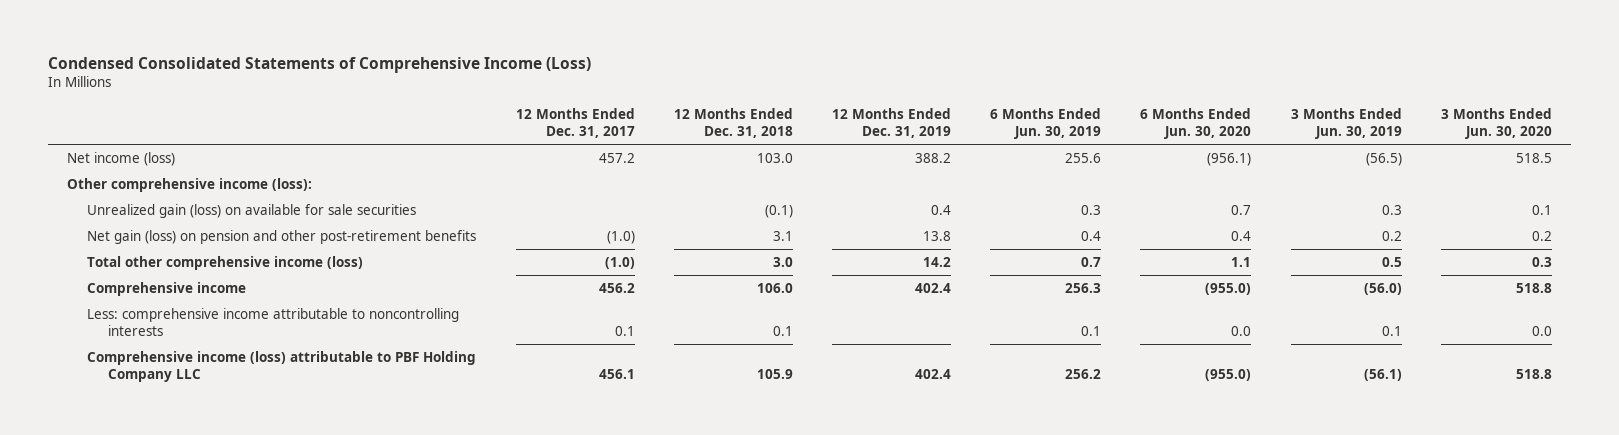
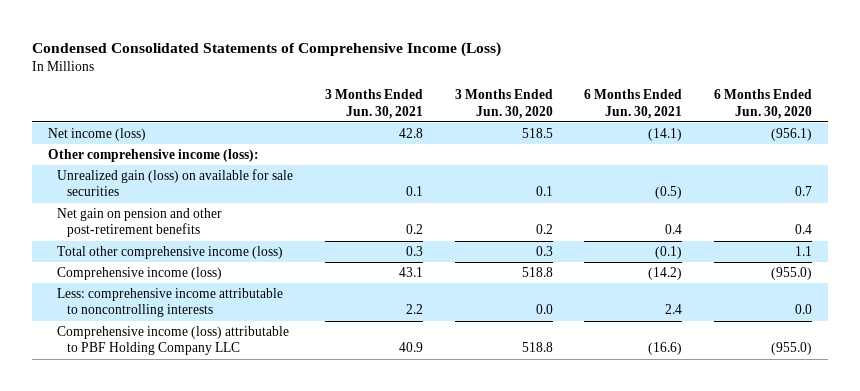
- | 12 Months Ended Dec. 31, 2017 | 12 Months Ended Dec. 31, 2018 | 12 Months Ended Dec. 31, 2019 | 6 Months Ended Jun. 30, 2019 | 6 Months Ended Jun. 30, 2020 | 3 Months Ended Jun. 30, 2019 | 3 Months Ended Jun. 30, 2020
+ | 3 Months Ended Jun. 30, 2021 | 3 Months Ended Jun. 30, 2020 | 6 Months Ended Jun. 30, 2021 | 6 Months Ended Jun. 30, 2020
- Net gain (loss) on pension and other post-retirement benefits | (1.0) | 3.1 | 13.8 | 0.4 | 0.4 | 0.2 | 0.2
+ Net gain on pension and other post-retirement benefits | 0.2 | 0.2 | 0.4 | 0.4
- Comprehensive income | 456.2 | 106.0 | 402.4 | 256.3 | (955.0) | (56.0) | 518.8
+ Comprehensive income (loss) | 43.1 | 518.8 | (14.2) | (955.0)

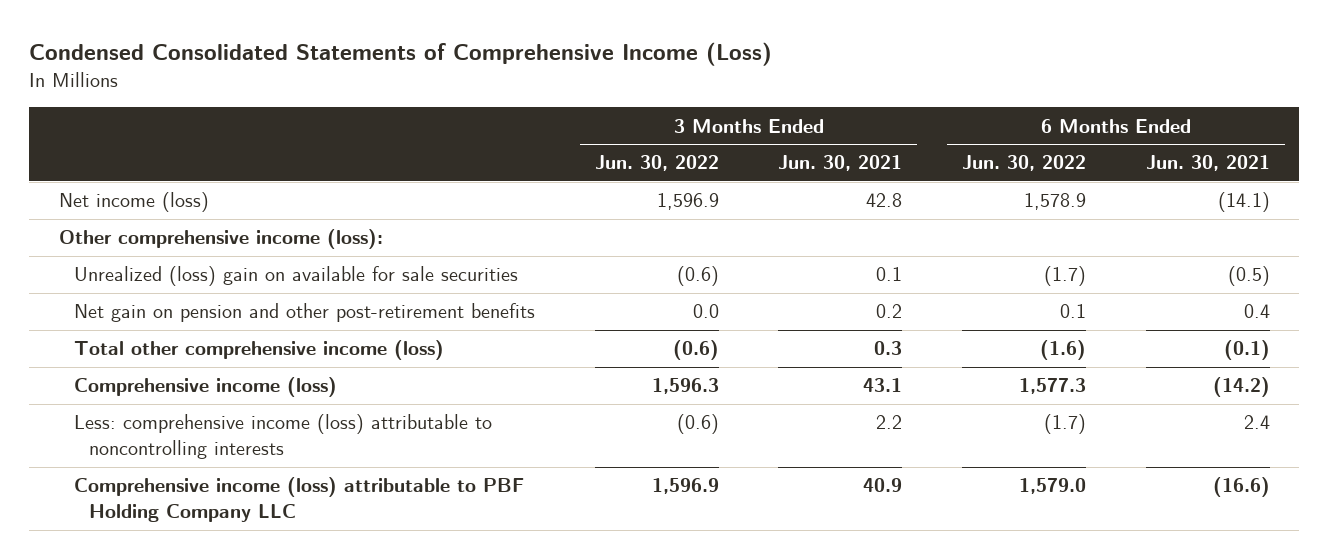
- | 3 Months Ended Jun. 30, 2021 | 3 Months Ended Jun. 30, 2020 | 6 Months Ended Jun. 30, 2021 | 6 Months Ended Jun. 30, 2020
+ | 3 Months Ended Jun. 30, 2022 | 3 Months Ended Jun. 30, 2021 | 6 Months Ended Jun. 30, 2022 | 6 Months Ended Jun. 30, 2021
- Unrealized gain (loss) on available for sale securities | 0.1 | 0.1 | (0.5) | 0.7
+ Unrealized (loss) gain on available for sale securities | (0.6) | 0.1 | (1.7) | (0.5)
- Less: comprehensive income attributable to noncontrolling interests | 2.2 | 0.0 | 2.4 | 0.0
+ Less: comprehensive income (loss) attributable to noncontrolling interests | (0.6) | 2.2 | (1.7) | 2.4

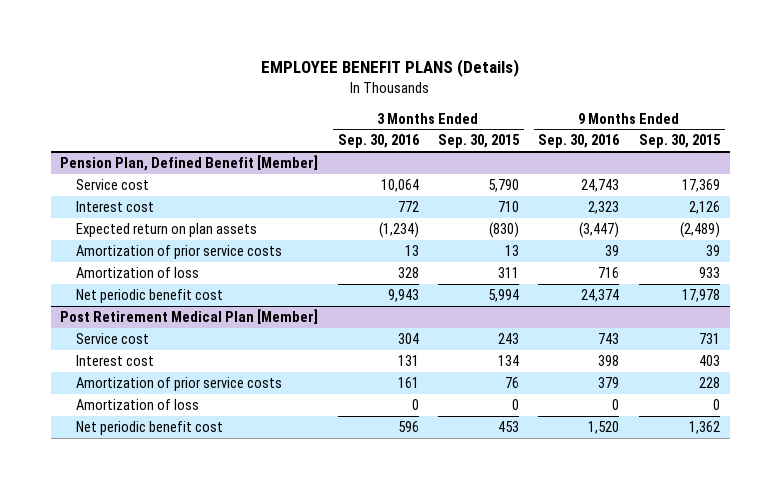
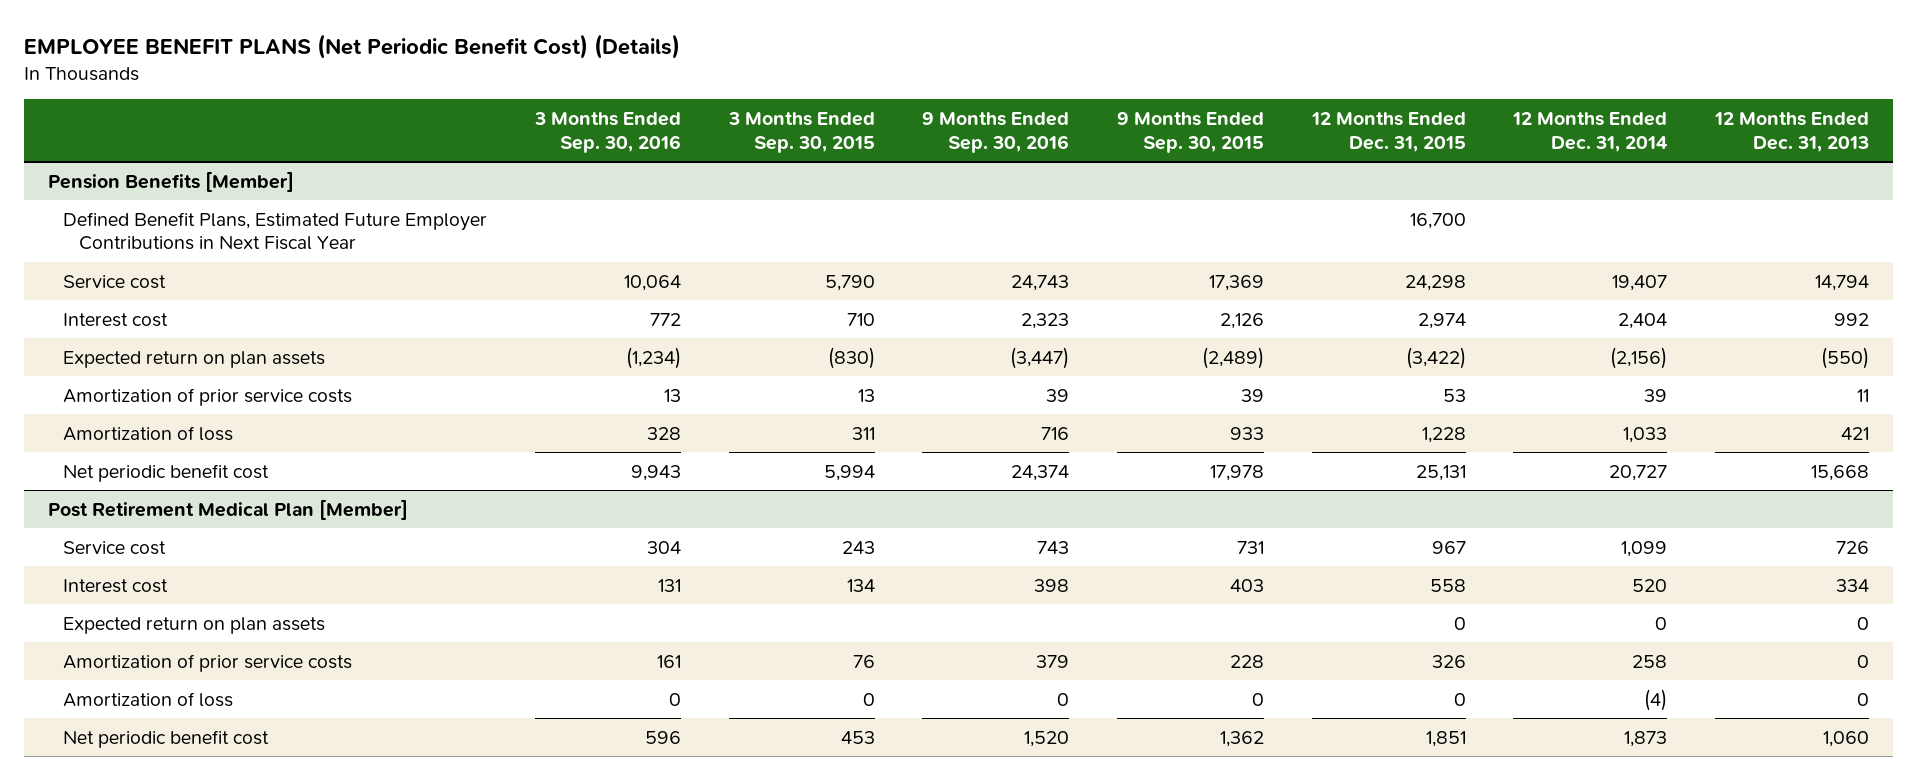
- EMPLOYEE BENEFIT PLANS (Details)
+ EMPLOYEE BENEFIT PLANS (Net Periodic Benefit Cost) (Details)
- | 3 Months Ended Sep. 30, 2016 | 3 Months Ended Sep. 30, 2015 | 9 Months Ended Sep. 30, 2016 | 9 Months Ended Sep. 30, 2015
+ | 3 Months Ended Sep. 30, 2016 | 3 Months Ended Sep. 30, 2015 | 9 Months Ended Sep. 30, 2016 | 9 Months Ended Sep. 30, 2015 | 12 Months Ended Dec. 31, 2015 | 12 Months Ended Dec. 31, 2014 | 12 Months Ended Dec. 31, 2013
- Pension Plan, Defined Benefit [Member]
+ Pension Benefits [Member]
+ Defined Benefit Plans, Estimated Future Employer Contributions in Next Fiscal Year | | | | | 16,700 | |
@ Post Retirement Medical Plan [Member]
+ Expected return on plan assets | | | | | 0 | 0 | 0

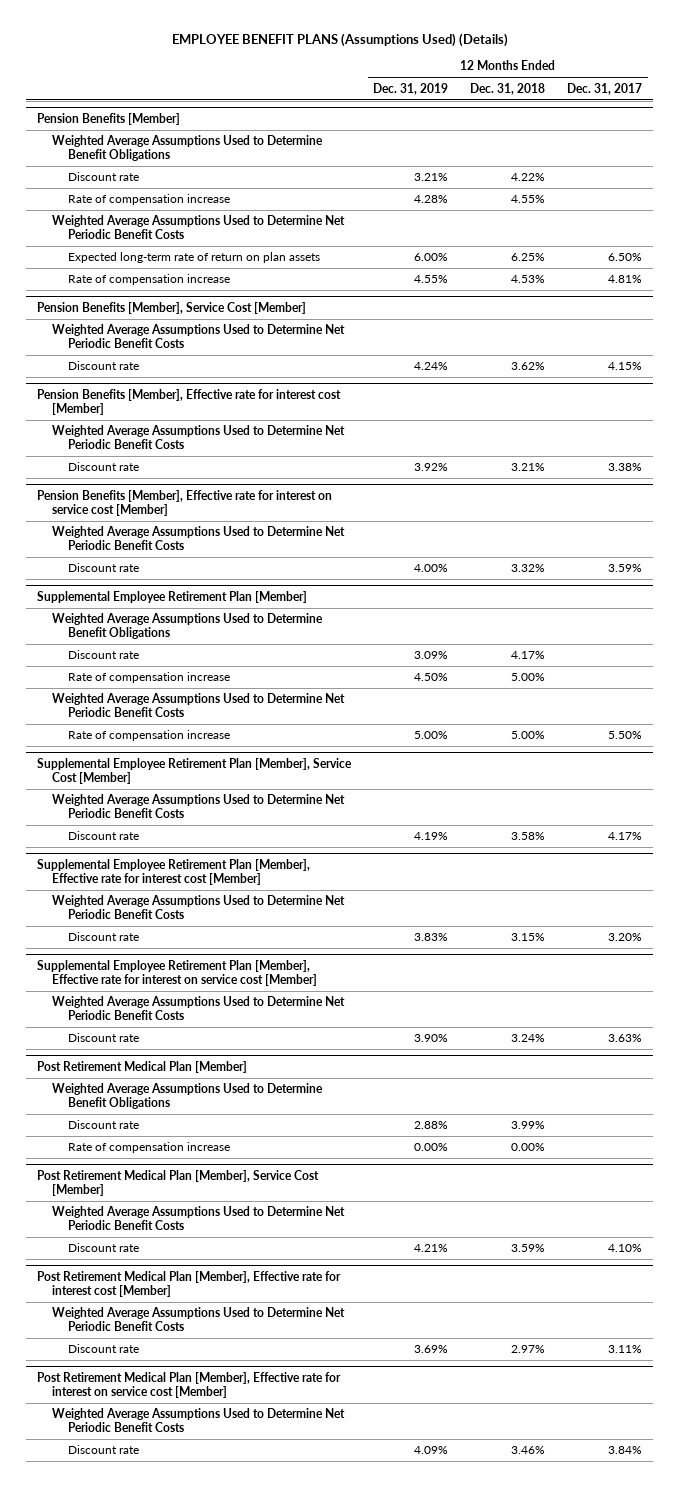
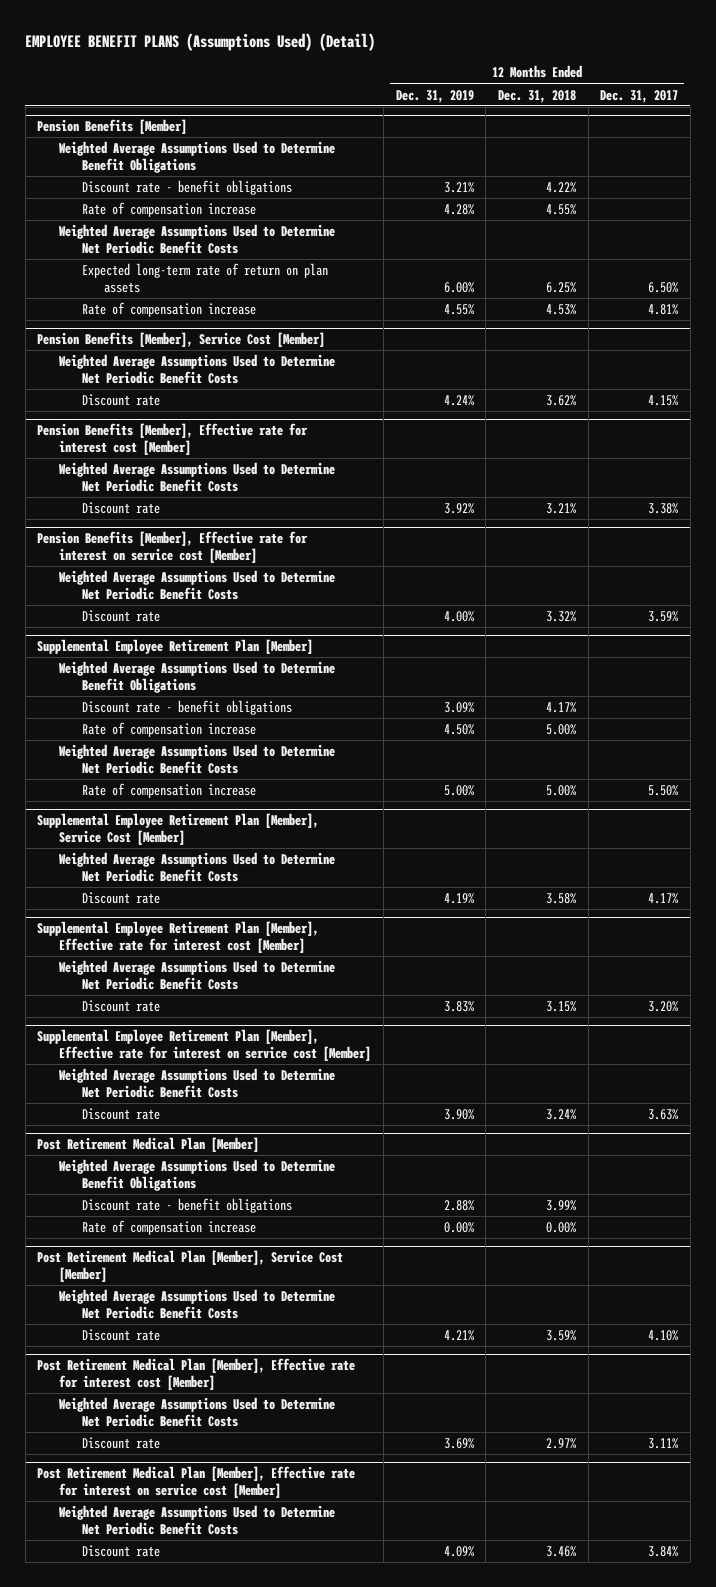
- EMPLOYEE BENEFIT PLANS (Assumptions Used) (Details)
+ EMPLOYEE BENEFIT PLANS (Assumptions Used) (Detail)
@ Pension Benefits [Member]
- Discount rate | 3.21% | 4.22% |
+ Discount rate - benefit obligations | 3.21% | 4.22% |
@ Supplemental Employee Retirement Plan [Member]
- Discount rate | 3.09% | 4.17% |
+ Discount rate - benefit obligations | 3.09% | 4.17% |
@ Post Retirement Medical Plan [Member]
- Discount rate | 2.88% | 3.99% |
+ Discount rate - benefit obligations | 2.88% | 3.99% |

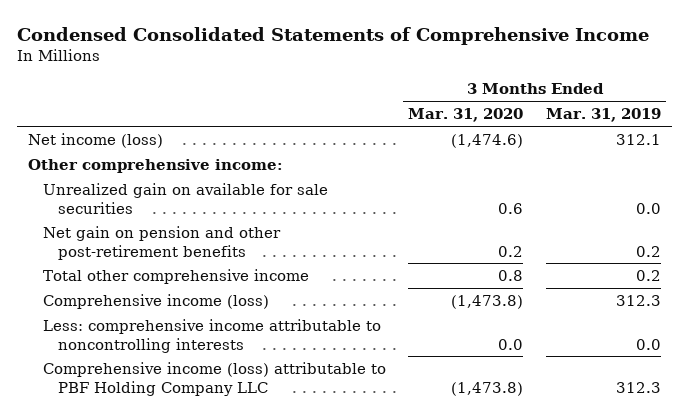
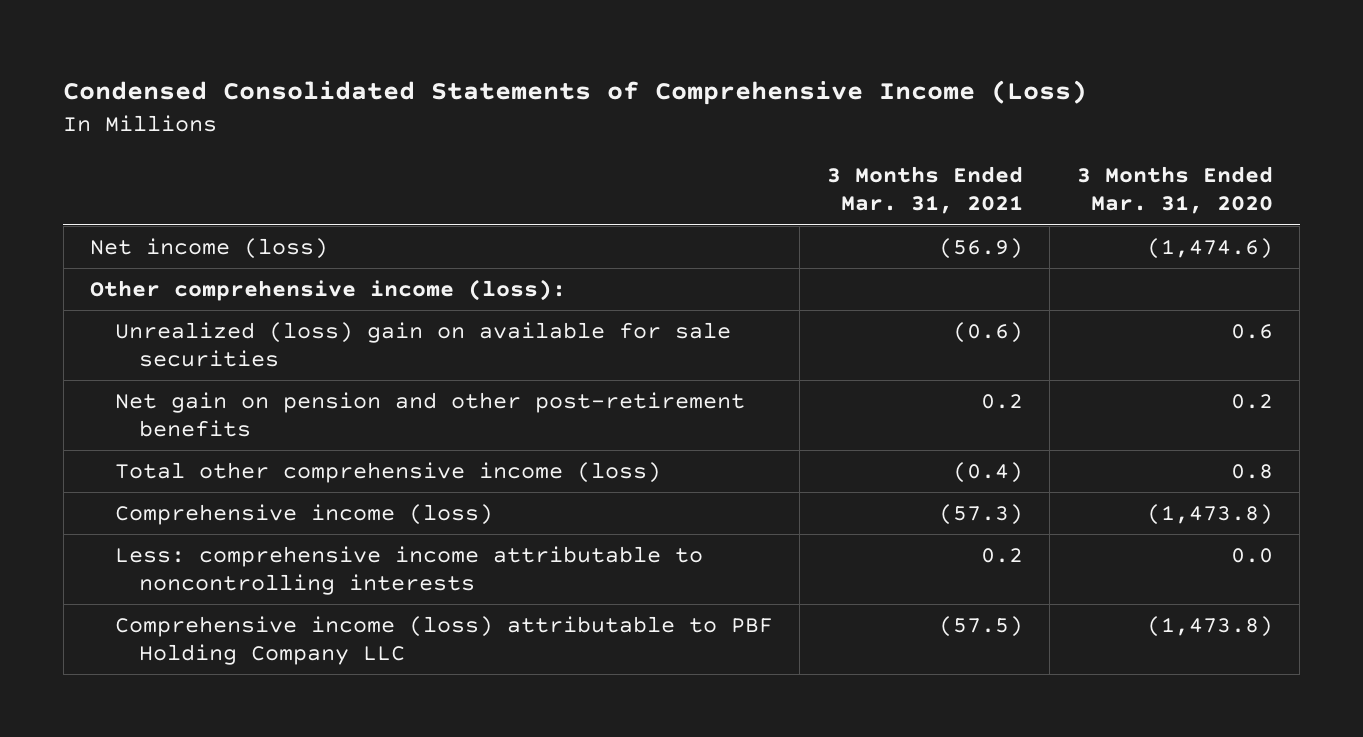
- Condensed Consolidated Statements of Comprehensive Income
+ Condensed Consolidated Statements of Comprehensive Income (Loss)
- | 3 Months Ended Mar. 31, 2020 | 3 Months Ended Mar. 31, 2019
+ | 3 Months Ended Mar. 31, 2021 | 3 Months Ended Mar. 31, 2020
- Other comprehensive income:
- Unrealized gain on available for sale securities | 0.6 | 0.0
+ Other comprehensive income (loss):
+ Unrealized (loss) gain on available for sale securities | (0.6) | 0.6
- Total other comprehensive income | 0.8 | 0.2
+ Total other comprehensive income (loss) | (0.4) | 0.8

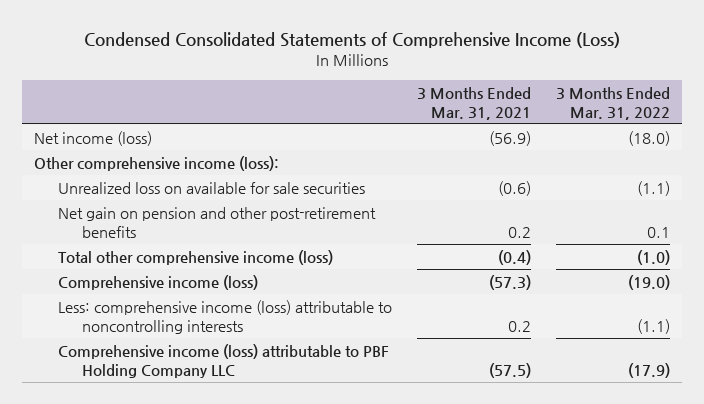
- | 3 Months Ended Mar. 31, 2021 | 3 Months Ended Mar. 31, 2020
+ | 3 Months Ended Mar. 31, 2021 | 3 Months Ended Mar. 31, 2022
- Unrealized (loss) gain on available for sale securities | (0.6) | 0.6
+ Unrealized loss on available for sale securities | (0.6) | (1.1)
- Less: comprehensive income attributable to noncontrolling interests | 0.2 | 0.0
+ Less: comprehensive income (loss) attributable to noncontrolling interests | 0.2 | (1.1)

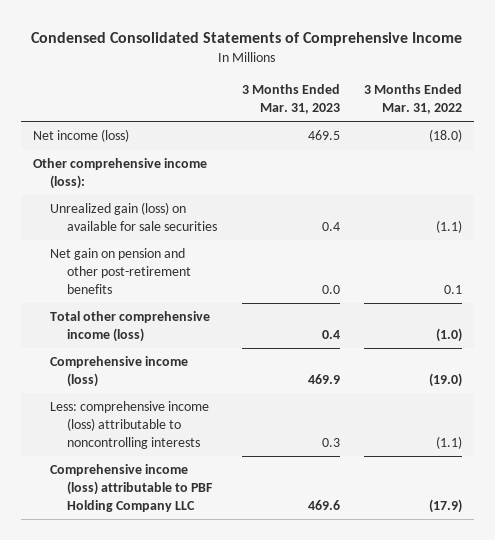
- Condensed Consolidated Statements of Comprehensive Income (Loss)
+ Condensed Consolidated Statements of Comprehensive Income
- | 3 Months Ended Mar. 31, 2021 | 3 Months Ended Mar. 31, 2022
+ | 3 Months Ended Mar. 31, 2023 | 3 Months Ended Mar. 31, 2022
- Unrealized loss on available for sale securities | (0.6) | (1.1)
+ Unrealized gain (loss) on available for sale securities | 0.4 | (1.1)

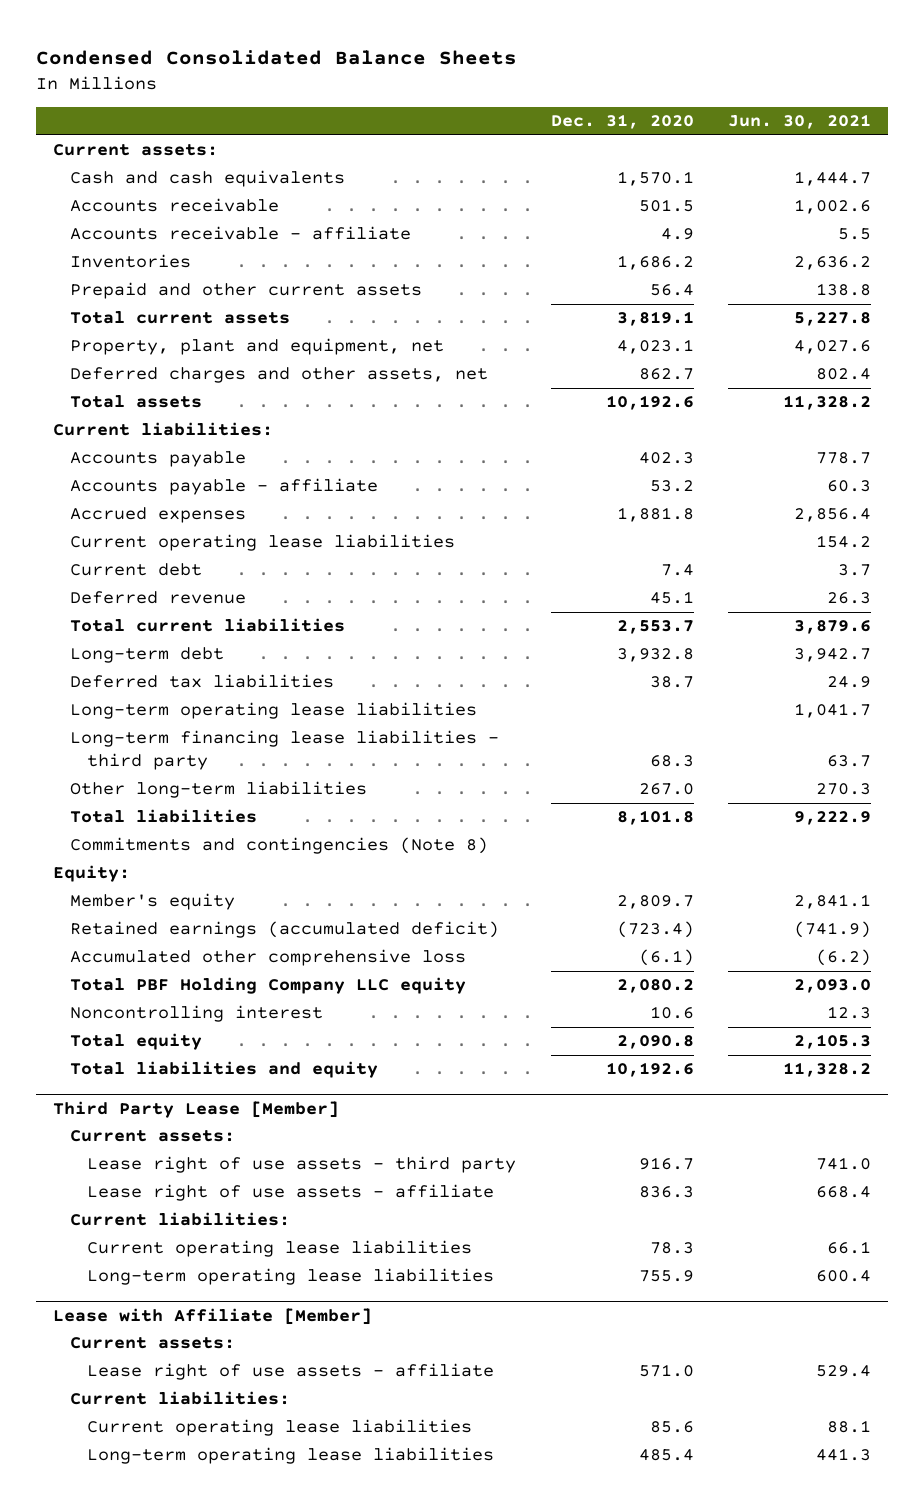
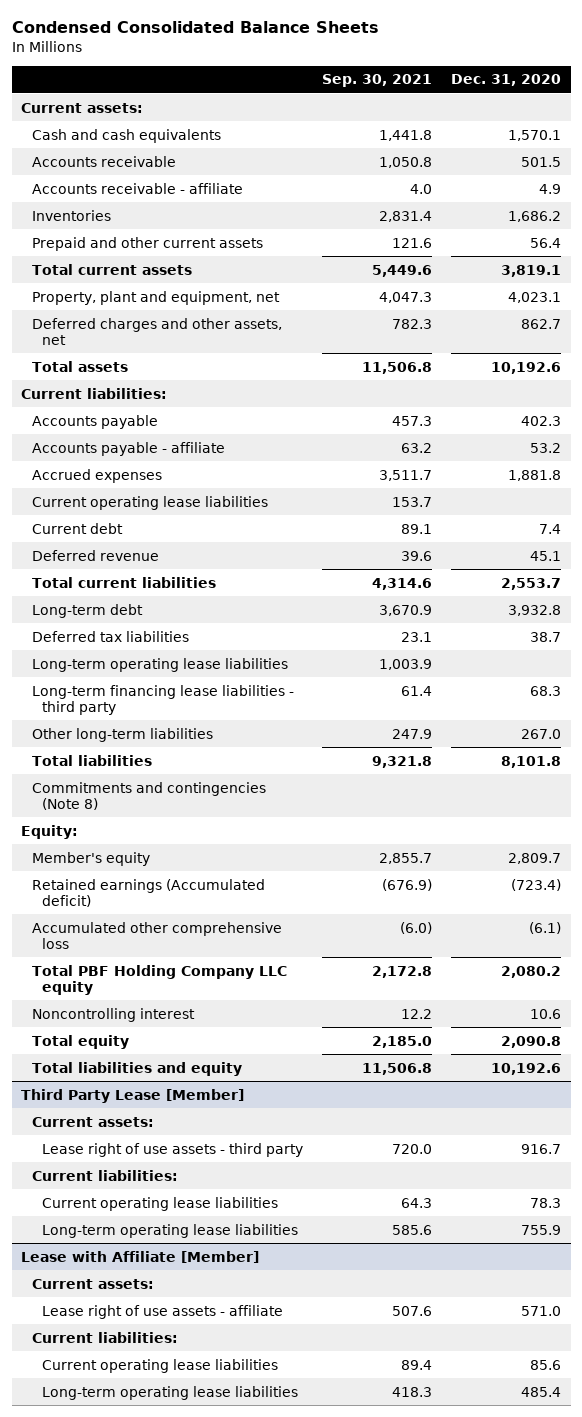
- | Dec. 31, 2020 | Jun. 30, 2021
+ | Sep. 30, 2021 | Dec. 31, 2020
- Retained earnings (accumulated deficit) | (723.4) | (741.9)
+ Retained earnings (Accumulated deficit) | (676.9) | (723.4)
@ Third Party Lease [Member]
- Lease right of use assets - affiliate | 836.3 | 668.4

